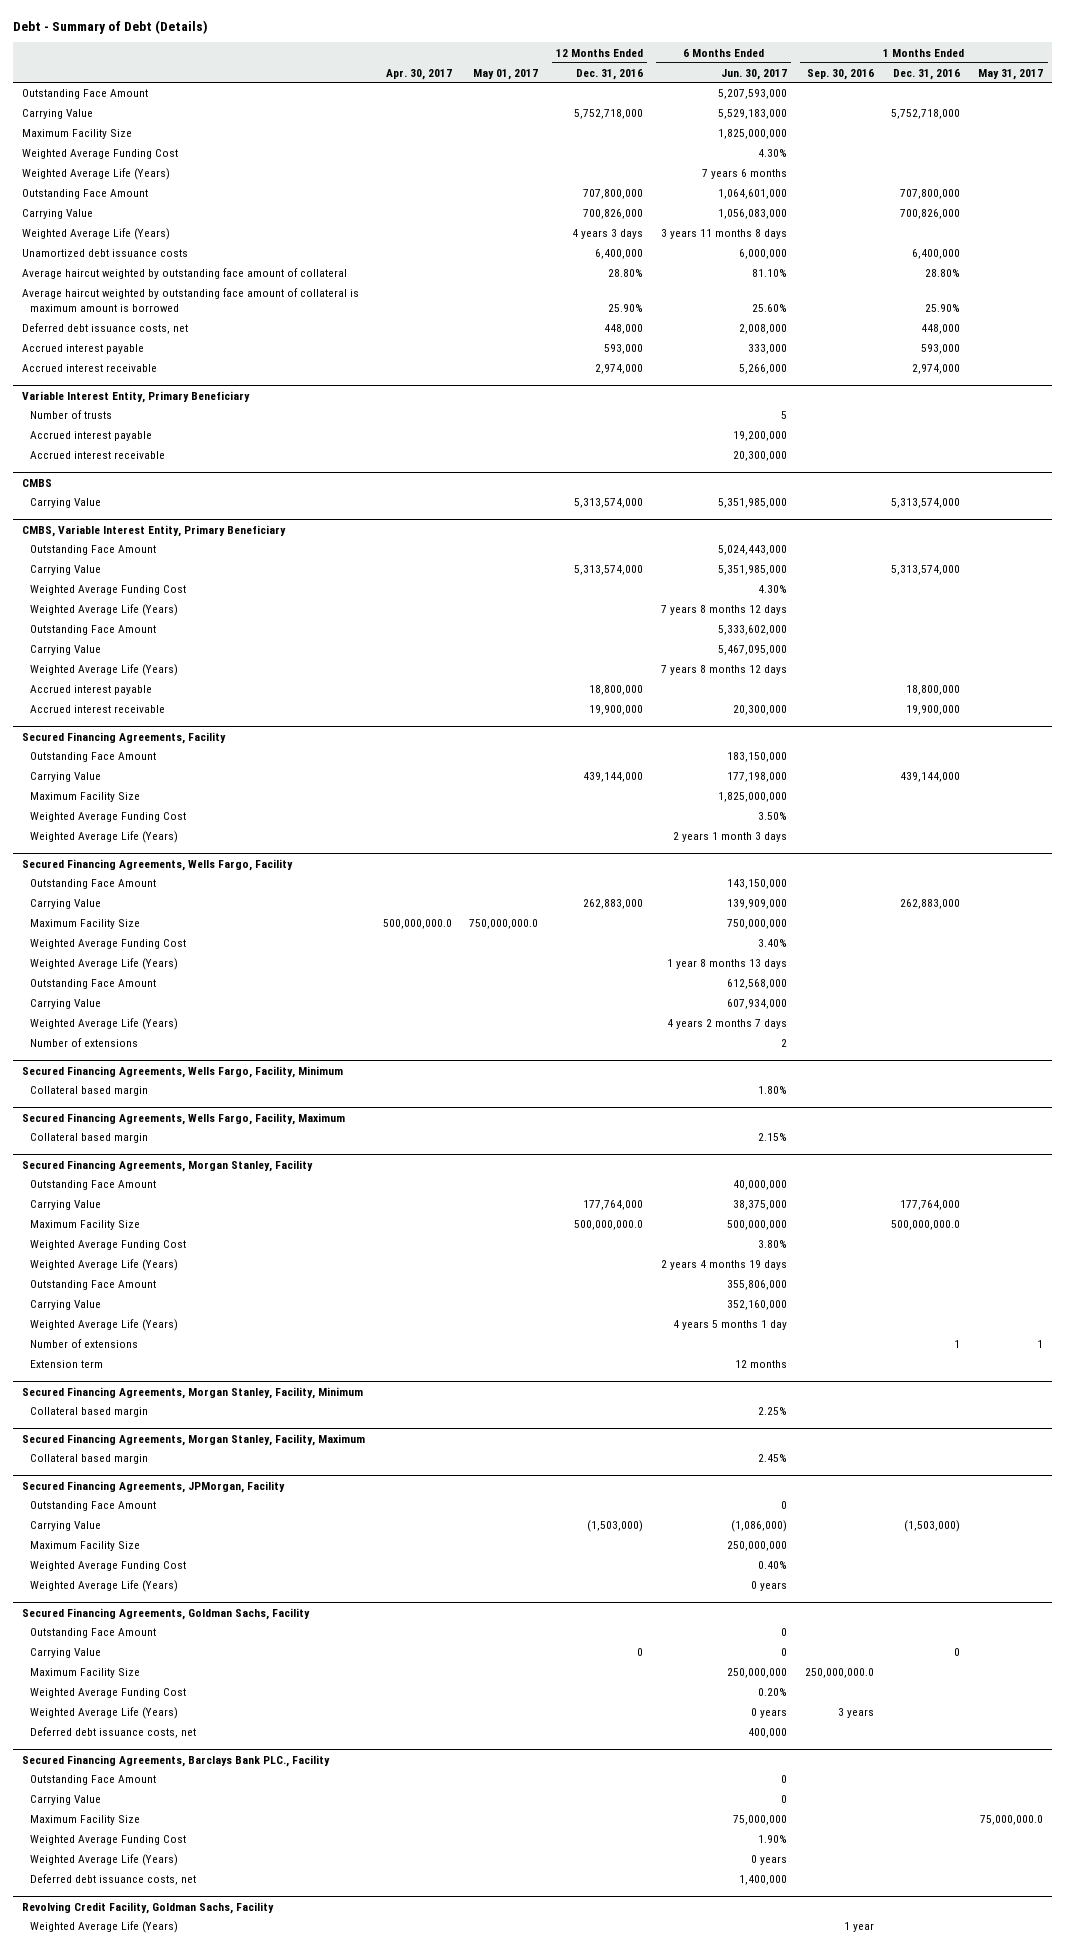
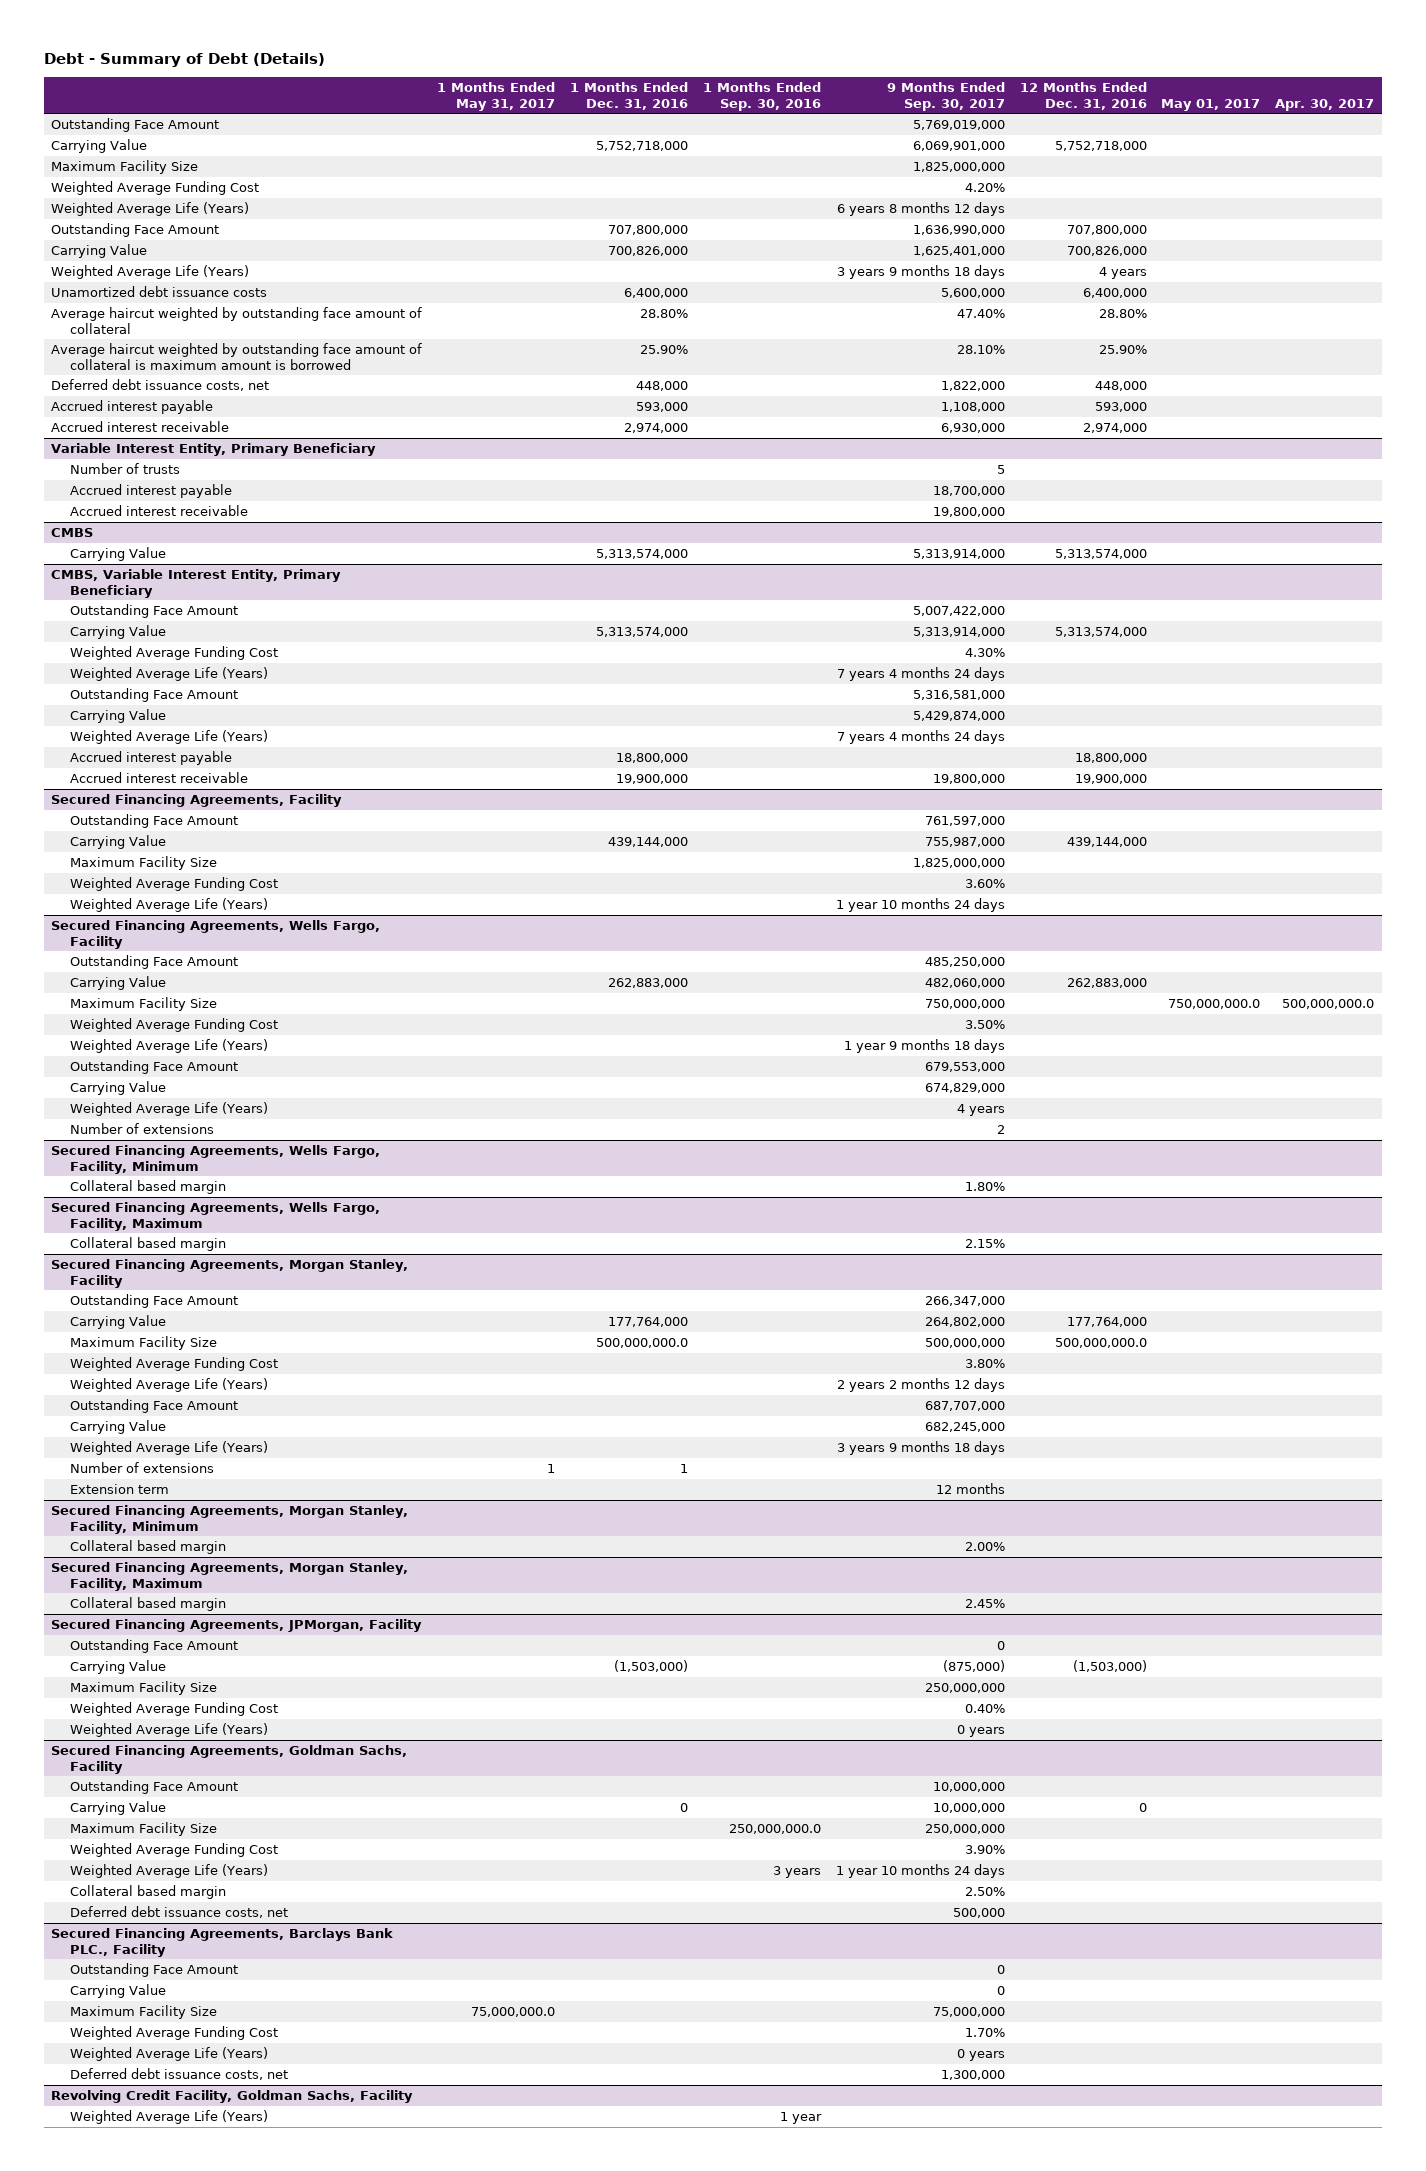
- | Apr. 30, 2017 | May 01, 2017 | 12 Months Ended Dec. 31, 2016 | 6 Months Ended Jun. 30, 2017 | 1 Months Ended Sep. 30, 2016 | 1 Months Ended Dec. 31, 2016 | 1 Months Ended May 31, 2017
+ | 1 Months Ended May 31, 2017 | 1 Months Ended Dec. 31, 2016 | 1 Months Ended Sep. 30, 2016 | 9 Months Ended Sep. 30, 2017 | 12 Months Ended Dec. 31, 2016 | May 01, 2017 | Apr. 30, 2017
- Weighted Average Life (Years) | | | 4 years 3 days | 3 years 11 months 8 days | | |
+ Weighted Average Life (Years) | | | | 3 years 9 months 18 days | 4 years | |
@ Secured Financing Agreements, Goldman Sachs, Facility
+ Collateral based margin | | | | 2.50% | | |

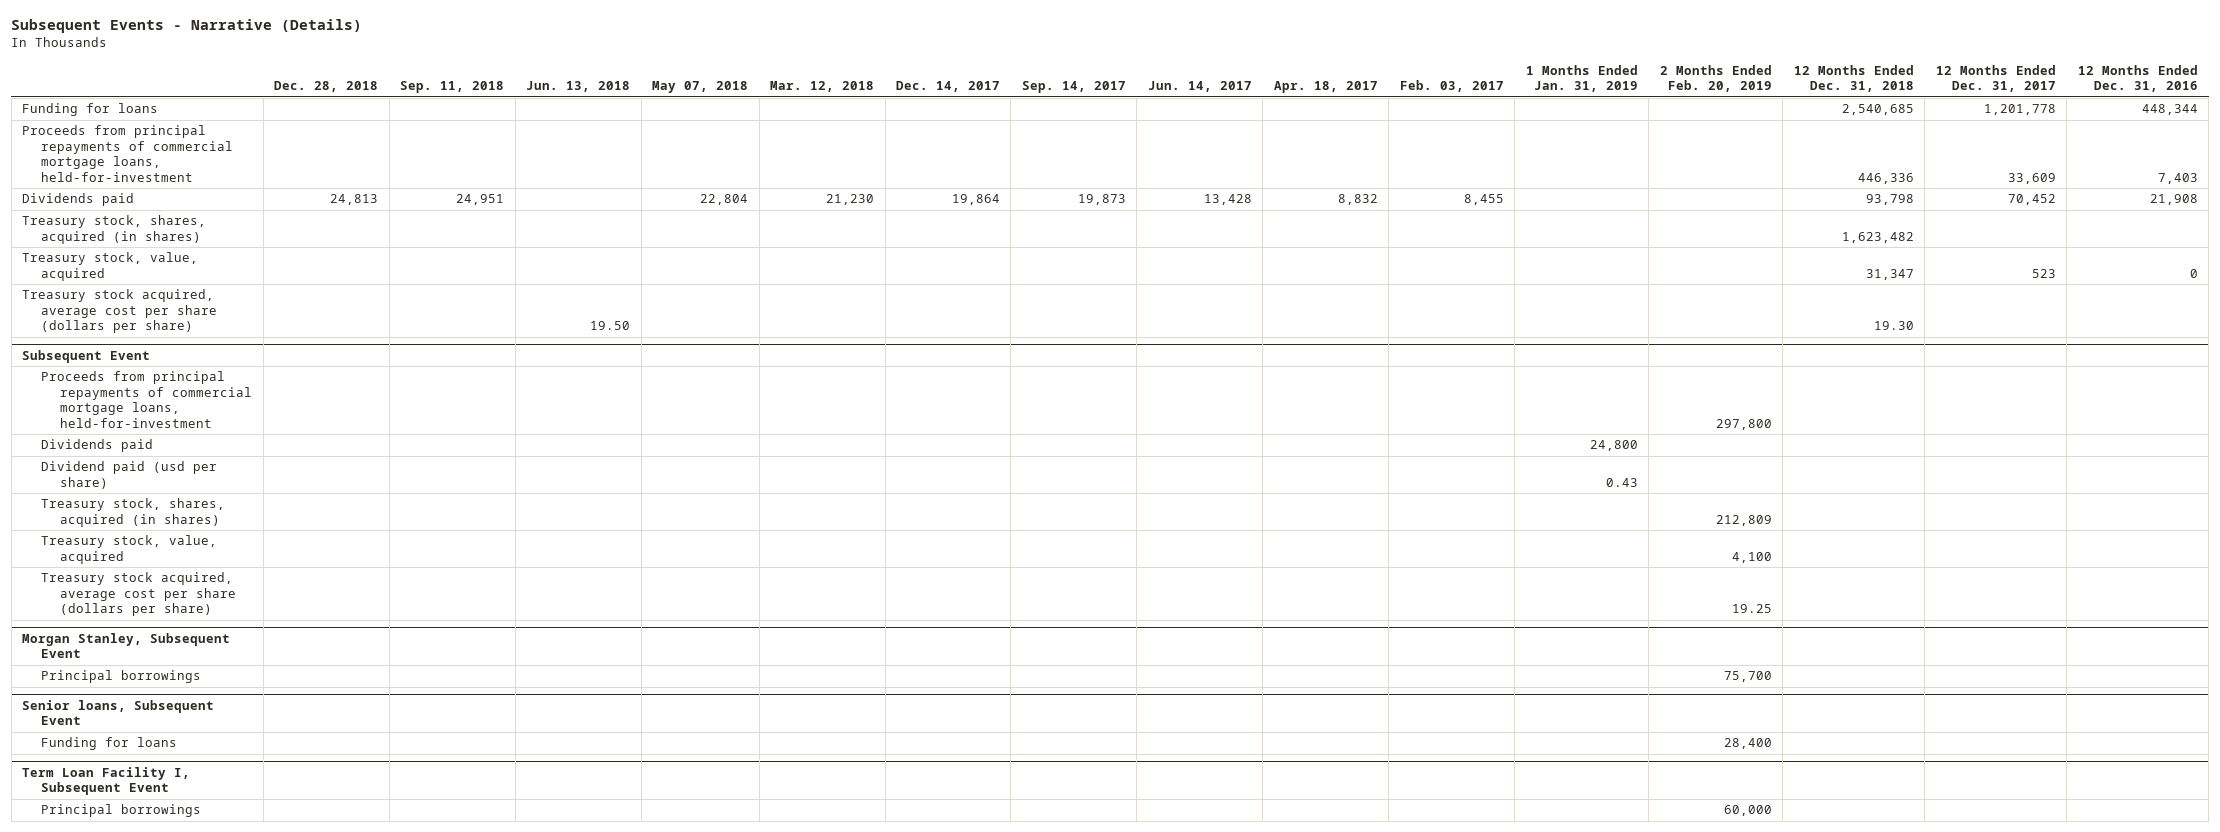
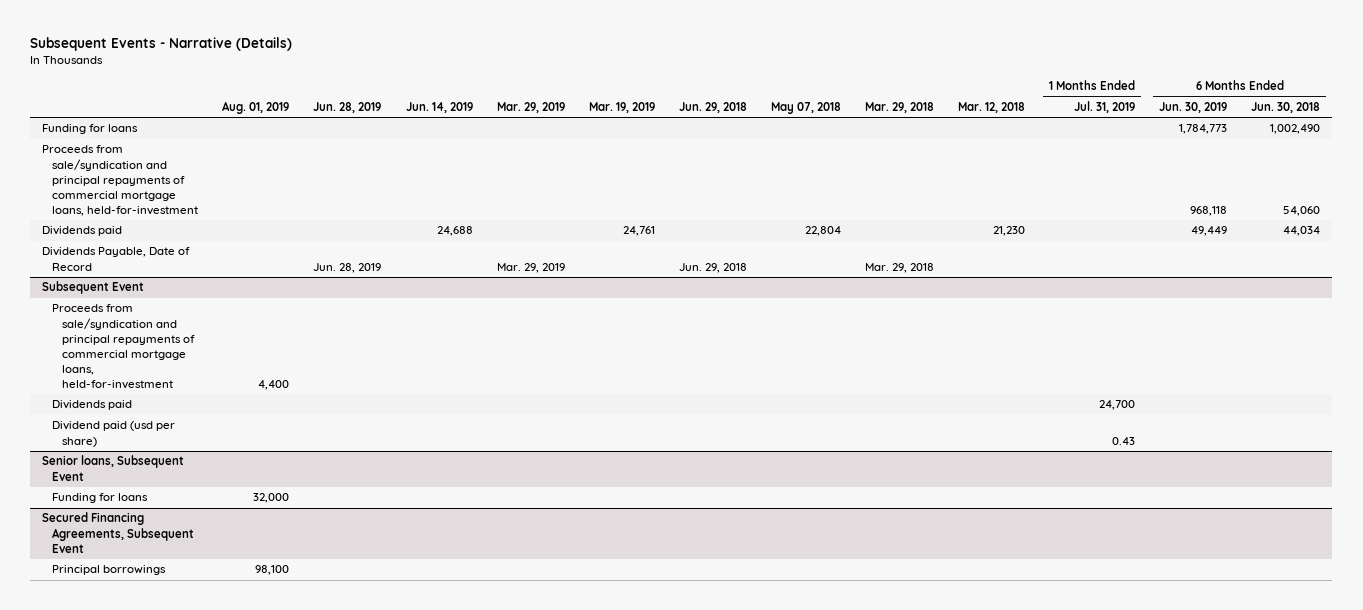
- | Dec. 28, 2018 | Sep. 11, 2018 | Jun. 13, 2018 | May 07, 2018 | Mar. 12, 2018 | Dec. 14, 2017 | Sep. 14, 2017 | Jun. 14, 2017 | Apr. 18, 2017 | Feb. 03, 2017 | 1 Months Ended Jan. 31, 2019 | 2 Months Ended Feb. 20, 2019 | 12 Months Ended Dec. 31, 2018 | 12 Months Ended Dec. 31, 2017 | 12 Months Ended Dec. 31, 2016
+ | Aug. 01, 2019 | Jun. 28, 2019 | Jun. 14, 2019 | Mar. 29, 2019 | Mar. 19, 2019 | Jun. 29, 2018 | May 07, 2018 | Mar. 29, 2018 | Mar. 12, 2018 | 1 Months Ended Jul. 31, 2019 | 6 Months Ended Jun. 30, 2019 | 6 Months Ended Jun. 30, 2018
- Proceeds from principal repayments of commercial mortgage loans, held-for-investment | | | | | | | | | | | | | 446,336 | 33,609 | 7,403
+ Proceeds from sale/syndication and principal repayments of commercial mortgage loans, held-for-investment | | | | | | | | | | | 968,118 | 54,060
- Treasury stock, shares, acquired (in shares) | | | | | | | | | | | | | 1,623,482 | |
- Treasury stock, value, acquired | | | | | | | | | | | | | 31,347 | 523 | 0
- Treasury stock acquired, average cost per share (dollars per share) | | | 19.50 | | | | | | | | | | 19.30 | |
+ Dividends Payable, Date of Record | | Jun. 28, 2019 | | Mar. 29, 2019 | | Jun. 29, 2018 | | Mar. 29, 2018 | | | |
@ Subsequent Event
- Proceeds from principal repayments of commercial mortgage loans, held-for-investment | | | | | | | | | | | | 297,800 | | |
+ Proceeds from sale/syndication and principal repayments of commercial mortgage loans, held-for-investment | 4,400 | | | | | | | | | | |
- Treasury stock, shares, acquired (in shares) | | | | | | | | | | | | 212,809 | | |
- Treasury stock, value, acquired | | | | | | | | | | | | 4,100 | | |
- Treasury stock acquired, average cost per share (dollars per share) | | | | | | | | | | | | 19.25 | | |
- Morgan Stanley, Subsequent Event
- Principal borrowings | | | | | | | | | | | | 75,700 | | |
- Term Loan Facility I, Subsequent Event
- Principal borrowings | | | | | | | | | | | | 60,000 | | |
+ Secured Financing Agreements, Subsequent Event
+ Principal borrowings | 98,100 | | | | | | | | | | |

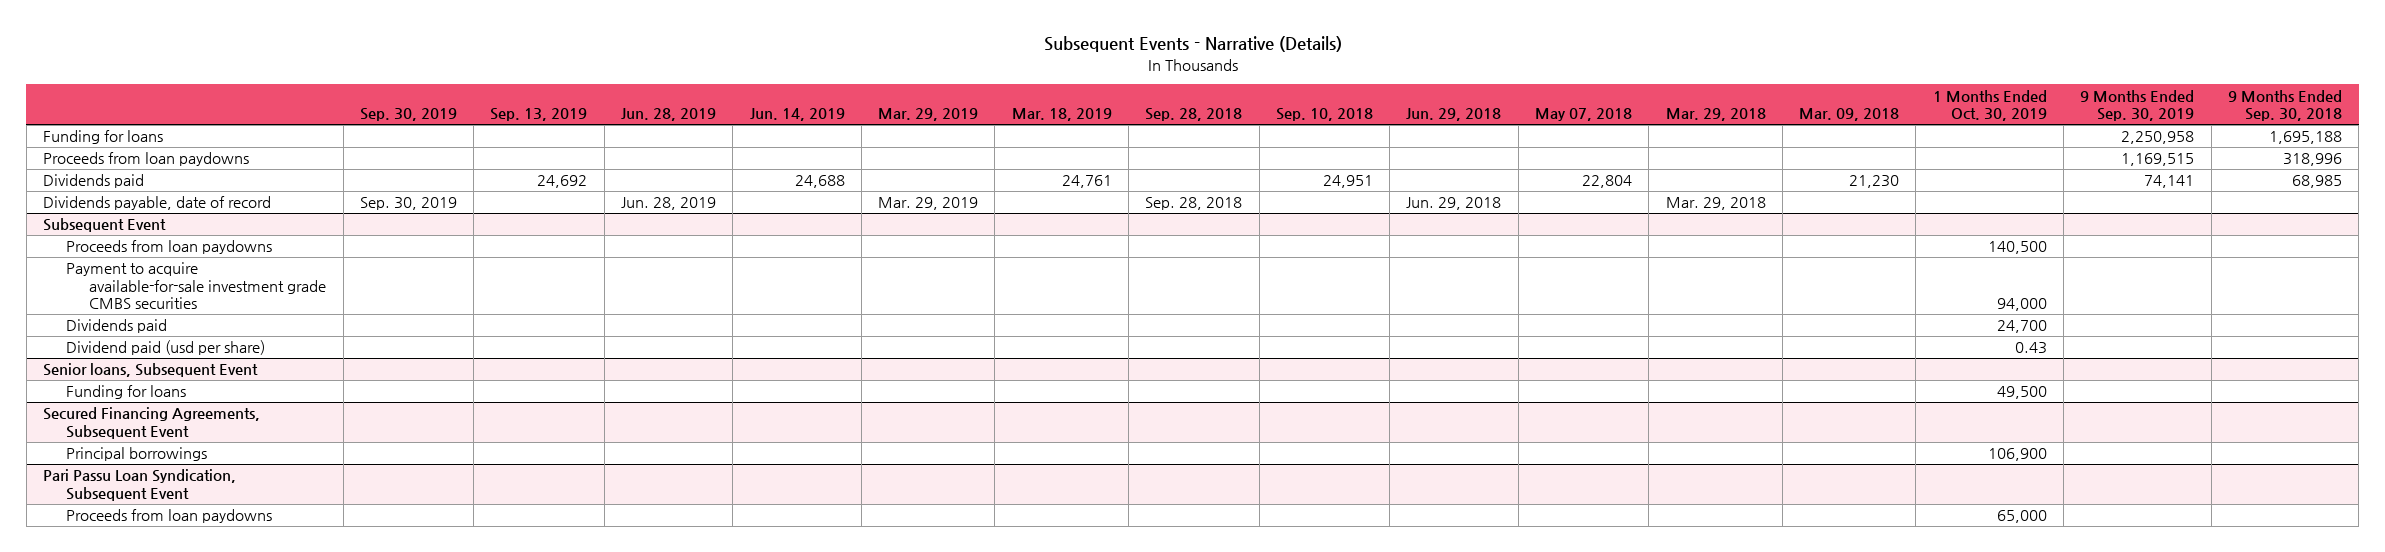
- | Aug. 01, 2019 | Jun. 28, 2019 | Jun. 14, 2019 | Mar. 29, 2019 | Mar. 19, 2019 | Jun. 29, 2018 | May 07, 2018 | Mar. 29, 2018 | Mar. 12, 2018 | 1 Months Ended Jul. 31, 2019 | 6 Months Ended Jun. 30, 2019 | 6 Months Ended Jun. 30, 2018
+ | Sep. 30, 2019 | Sep. 13, 2019 | Jun. 28, 2019 | Jun. 14, 2019 | Mar. 29, 2019 | Mar. 18, 2019 | Sep. 28, 2018 | Sep. 10, 2018 | Jun. 29, 2018 | May 07, 2018 | Mar. 29, 2018 | Mar. 09, 2018 | 1 Months Ended Oct. 30, 2019 | 9 Months Ended Sep. 30, 2019 | 9 Months Ended Sep. 30, 2018
- Proceeds from sale/syndication and principal repayments of commercial mortgage loans, held-for-investment | | | | | | | | | | | 968,118 | 54,060
+ Proceeds from loan paydowns | | | | | | | | | | | | | | 1,169,515 | 318,996
- Dividends Payable, Date of Record | | Jun. 28, 2019 | | Mar. 29, 2019 | | Jun. 29, 2018 | | Mar. 29, 2018 | | | |
+ Dividends payable, date of record | Sep. 30, 2019 | | Jun. 28, 2019 | | Mar. 29, 2019 | | Sep. 28, 2018 | | Jun. 29, 2018 | | Mar. 29, 2018 | | | |
@ Subsequent Event
- Proceeds from sale/syndication and principal repayments of commercial mortgage loans, held-for-investment | 4,400 | | | | | | | | | | |
+ Proceeds from loan paydowns | | | | | | | | | | | | | 140,500 | |
+ Payment to acquire available-for-sale investment grade CMBS securities | | | | | | | | | | | | | 94,000 | |
+ Pari Passu Loan Syndication, Subsequent Event
+ Proceeds from loan paydowns | | | | | | | | | | | | | 65,000 | |

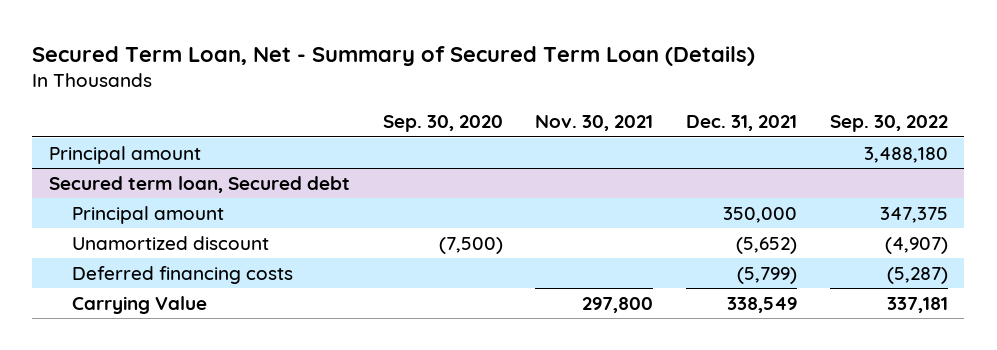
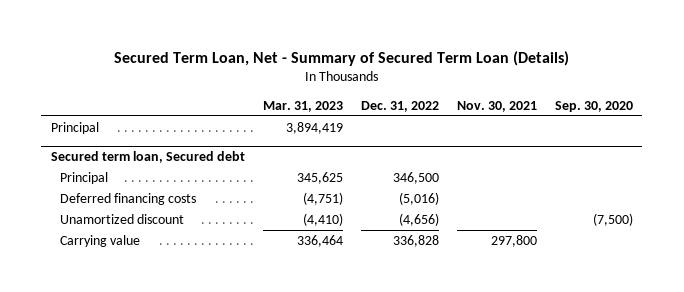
- | Sep. 30, 2020 | Nov. 30, 2021 | Dec. 31, 2021 | Sep. 30, 2022
+ | Mar. 31, 2023 | Dec. 31, 2022 | Nov. 30, 2021 | Sep. 30, 2020
- Principal amount | | | | 3,488,180
+ Principal | 3,894,419 | | |
@ Secured term loan, Secured debt
- Principal amount | | | 350,000 | 347,375
+ Principal | 345,625 | 346,500 | |
- Carrying Value | | 297,800 | 338,549 | 337,181
moved down: Unamortized discount | (4,410) | (4,656) | | (7,500)
+ Carrying value | 336,464 | 336,828 | 297,800 |

